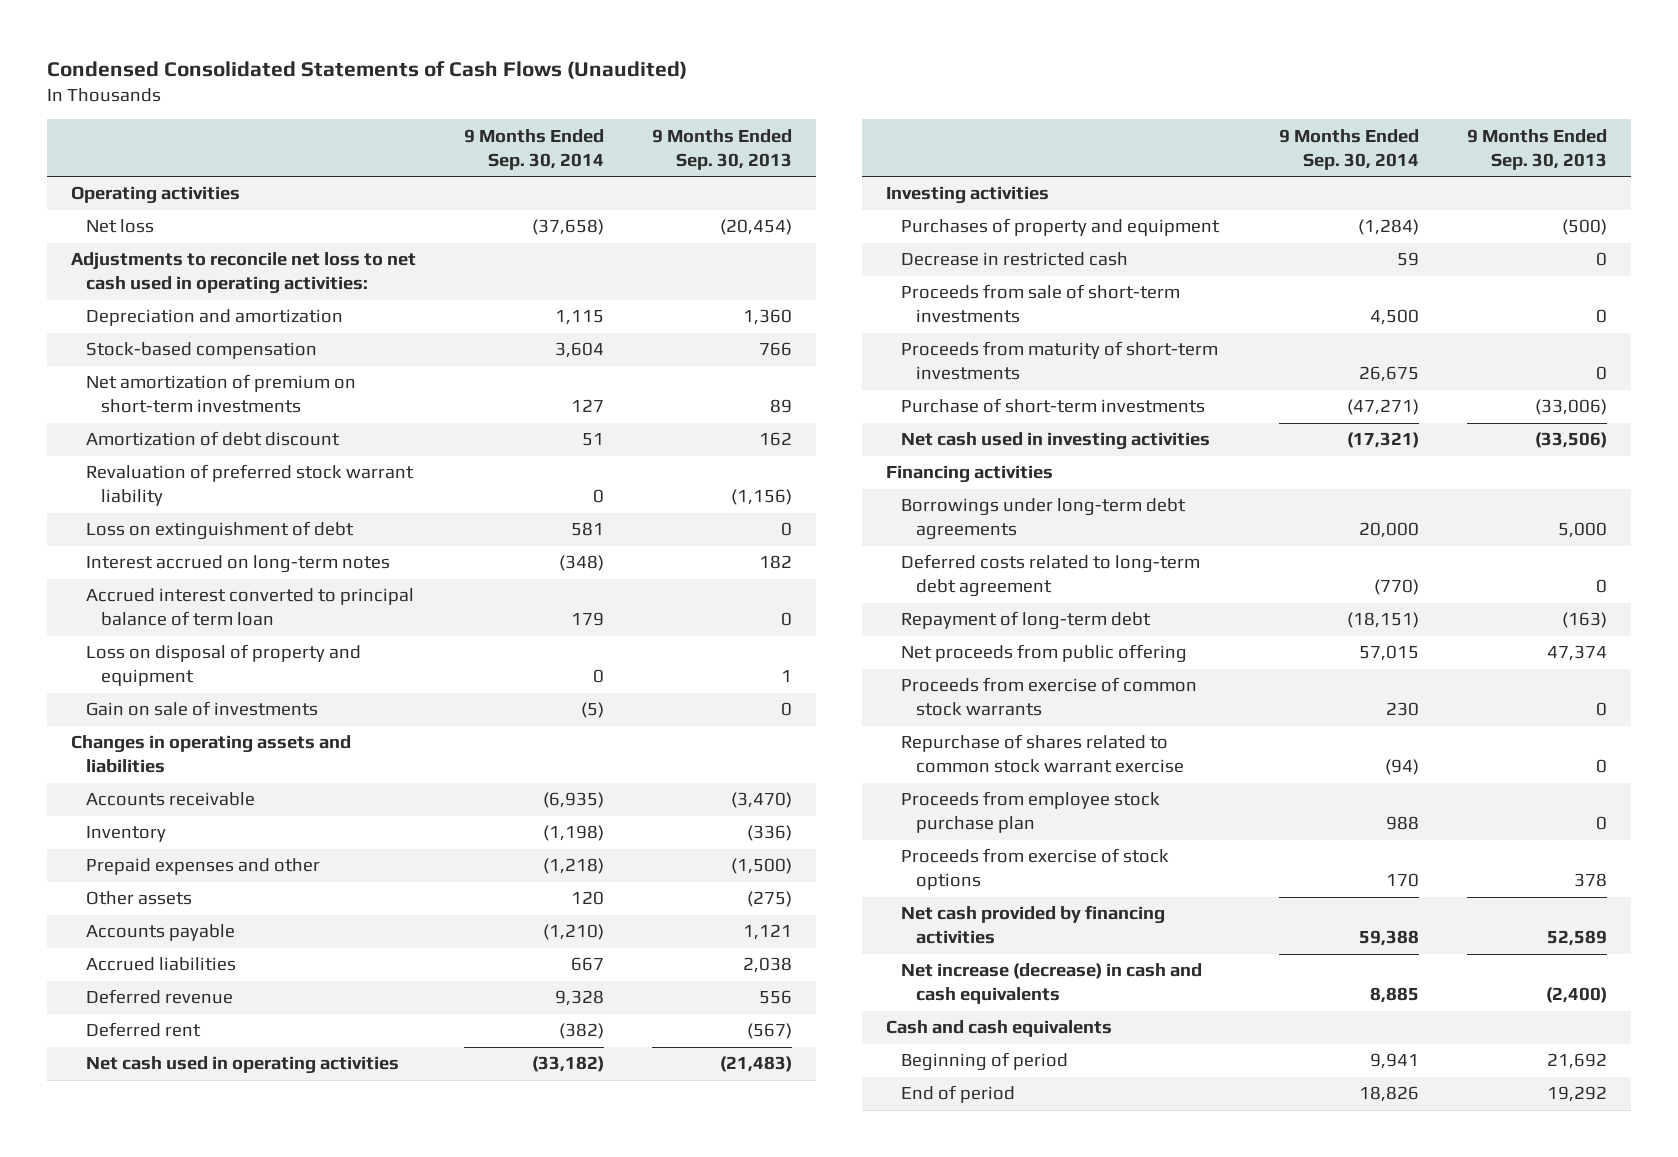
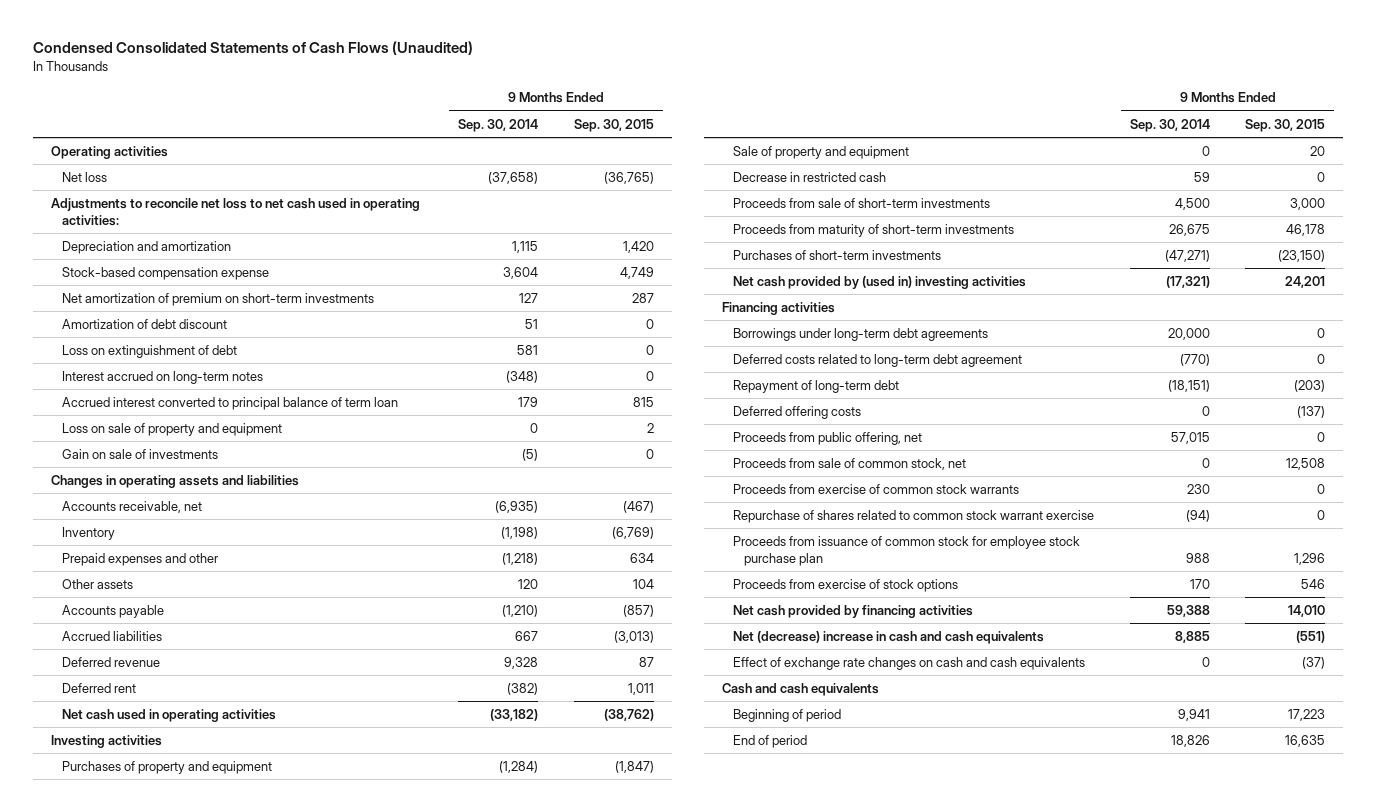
- | 9 Months Ended Sep. 30, 2014 | 9 Months Ended Sep. 30, 2013
+ | 9 Months Ended Sep. 30, 2014 | 9 Months Ended Sep. 30, 2015
- Stock-based compensation | 3,604 | 766
+ Stock-based compensation expense | 3,604 | 4,749
- Revaluation of preferred stock warrant liability | 0 | (1,156)
- Loss on disposal of property and equipment | 0 | 1
+ Loss on sale of property and equipment | 0 | 2
- Accounts receivable | (6,935) | (3,470)
+ Accounts receivable, net | (6,935) | (467)
+ Sale of property and equipment | 0 | 20
- Purchase of short-term investments | (47,271) | (33,006)
- Net cash used in investing activities | (17,321) | (33,506)
+ Purchases of short-term investments | (47,271) | (23,150)
+ Net cash provided by (used in) investing activities | (17,321) | 24,201
- Net proceeds from public offering | 57,015 | 47,374
+ Deferred offering costs | 0 | (137)
+ Proceeds from public offering, net | 57,015 | 0
+ Proceeds from sale of common stock, net | 0 | 12,508
- Proceeds from employee stock purchase plan | 988 | 0
+ Proceeds from issuance of common stock for employee stock purchase plan | 988 | 1,296
- Net increase (decrease) in cash and cash equivalents | 8,885 | (2,400)
+ Net (decrease) increase in cash and cash equivalents | 8,885 | (551)
+ Effect of exchange rate changes on cash and cash equivalents | 0 | (37)

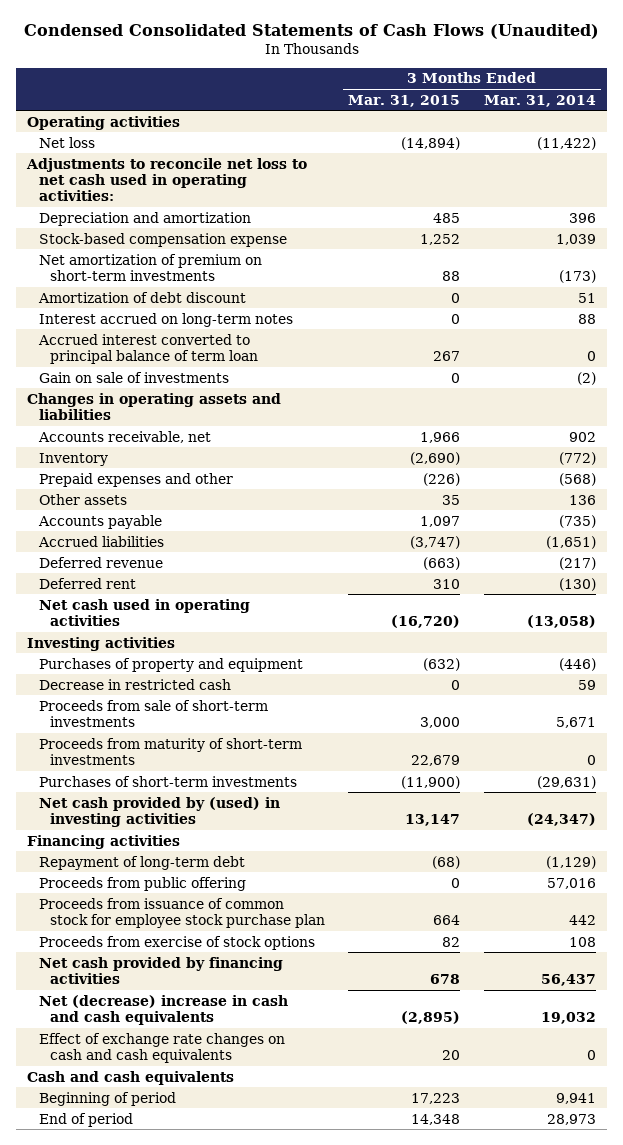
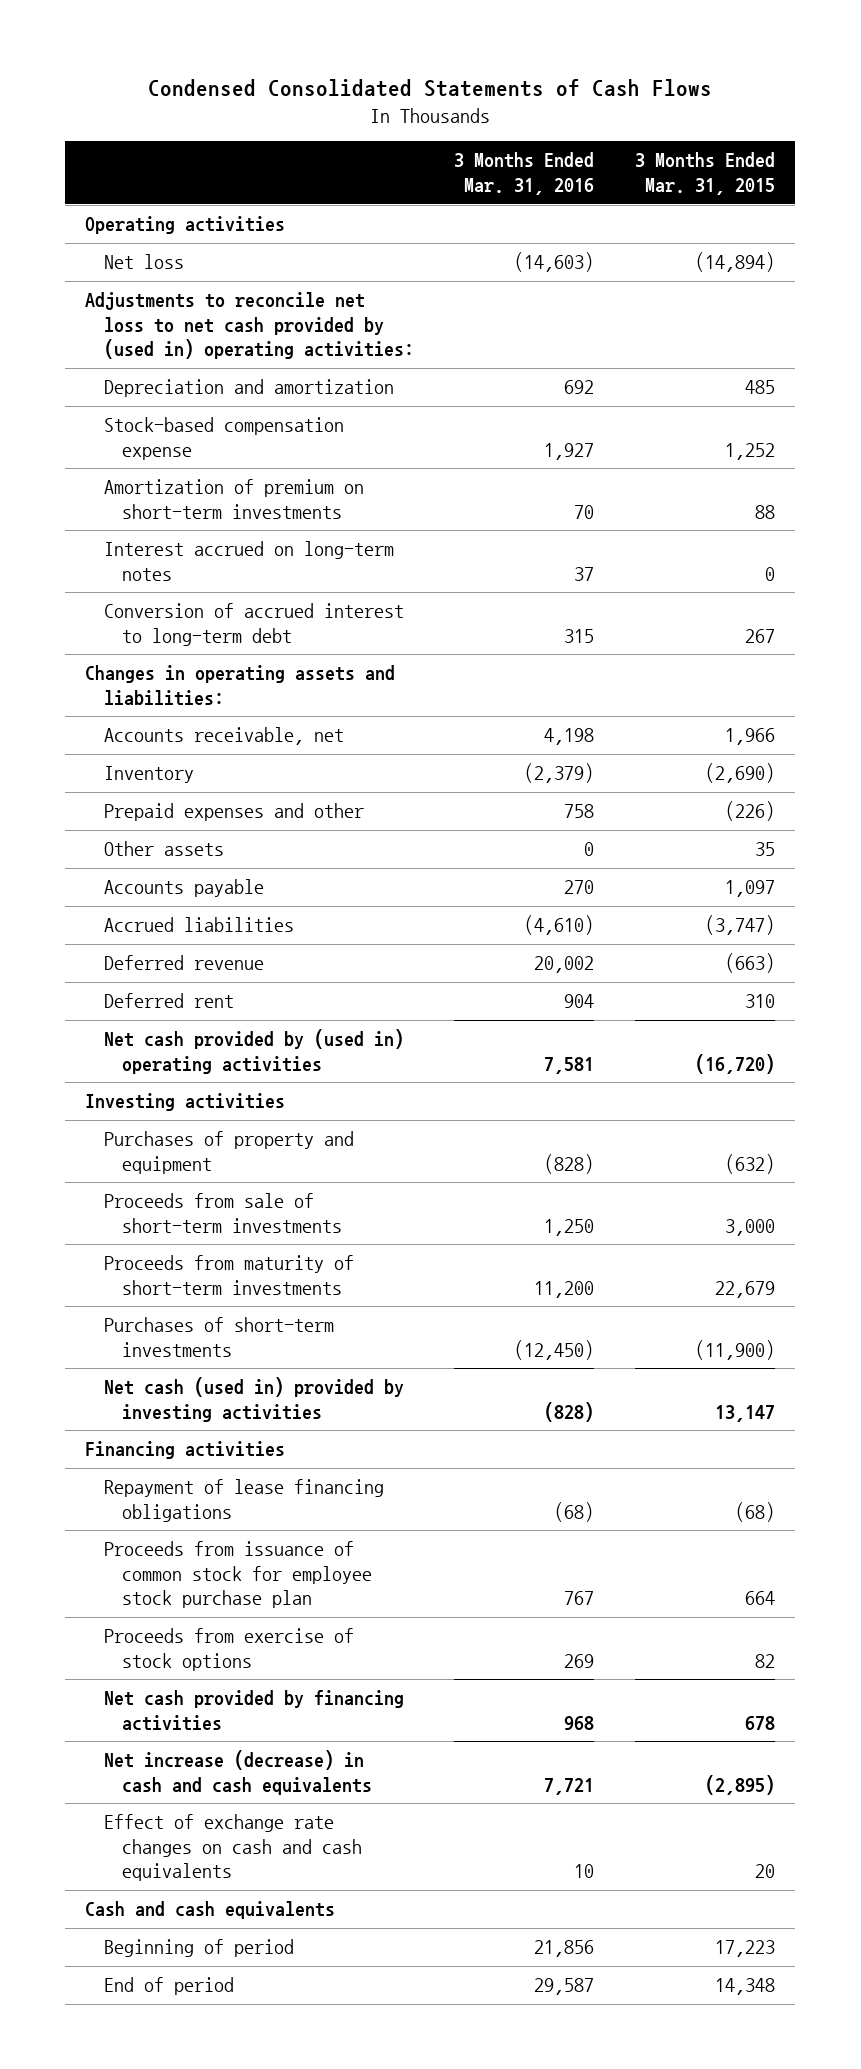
- Condensed Consolidated Statements of Cash Flows (Unaudited)
+ Condensed Consolidated Statements of Cash Flows
- | 3 Months Ended Mar. 31, 2015 | 3 Months Ended Mar. 31, 2014
+ | 3 Months Ended Mar. 31, 2016 | 3 Months Ended Mar. 31, 2015
- Adjustments to reconcile net loss to net cash used in operating activities:
+ Adjustments to reconcile net loss to net cash provided by (used in) operating activities:
- Net amortization of premium on short-term investments | 88 | (173)
- Amortization of debt discount | 0 | 51
+ Amortization of premium on short-term investments | 70 | 88
- Accrued interest converted to principal balance of term loan | 267 | 0
- Gain on sale of investments | 0 | (2)
- Changes in operating assets and liabilities
+ Conversion of accrued interest to long-term debt | 315 | 267
+ Changes in operating assets and liabilities:
- Net cash used in operating activities | (16,720) | (13,058)
+ Net cash provided by (used in) operating activities | 7,581 | (16,720)
- Decrease in restricted cash | 0 | 59
- Net cash provided by (used) in investing activities | 13,147 | (24,347)
+ Net cash (used in) provided by investing activities | (828) | 13,147
- Repayment of long-term debt | (68) | (1,129)
- Proceeds from public offering | 0 | 57,016
+ Repayment of lease financing obligations | (68) | (68)
- Net (decrease) increase in cash and cash equivalents | (2,895) | 19,032
+ Net increase (decrease) in cash and cash equivalents | 7,721 | (2,895)

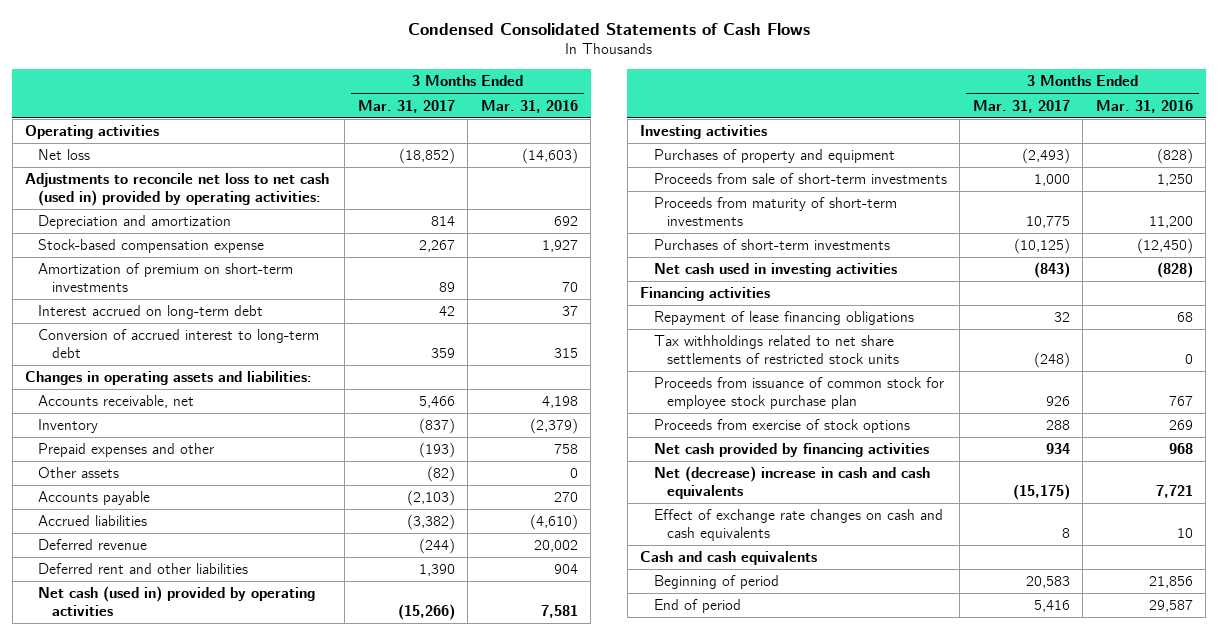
- | 3 Months Ended Mar. 31, 2016 | 3 Months Ended Mar. 31, 2015
+ | 3 Months Ended Mar. 31, 2017 | 3 Months Ended Mar. 31, 2016
- Adjustments to reconcile net loss to net cash provided by (used in) operating activities:
+ Adjustments to reconcile net loss to net cash (used in) provided by operating activities:
- Interest accrued on long-term notes | 37 | 0
+ Interest accrued on long-term debt | 42 | 37
- Deferred rent | 904 | 310
- Net cash provided by (used in) operating activities | 7,581 | (16,720)
+ Deferred rent and other liabilities | 1,390 | 904
+ Net cash (used in) provided by operating activities | (15,266) | 7,581
- Net cash (used in) provided by investing activities | (828) | 13,147
+ Net cash used in investing activities | (843) | (828)
- Repayment of lease financing obligations | (68) | (68)
+ Repayment of lease financing obligations | 32 | 68
+ Tax withholdings related to net share settlements of restricted stock units | (248) | 0
- Net increase (decrease) in cash and cash equivalents | 7,721 | (2,895)
+ Net (decrease) increase in cash and cash equivalents | (15,175) | 7,721

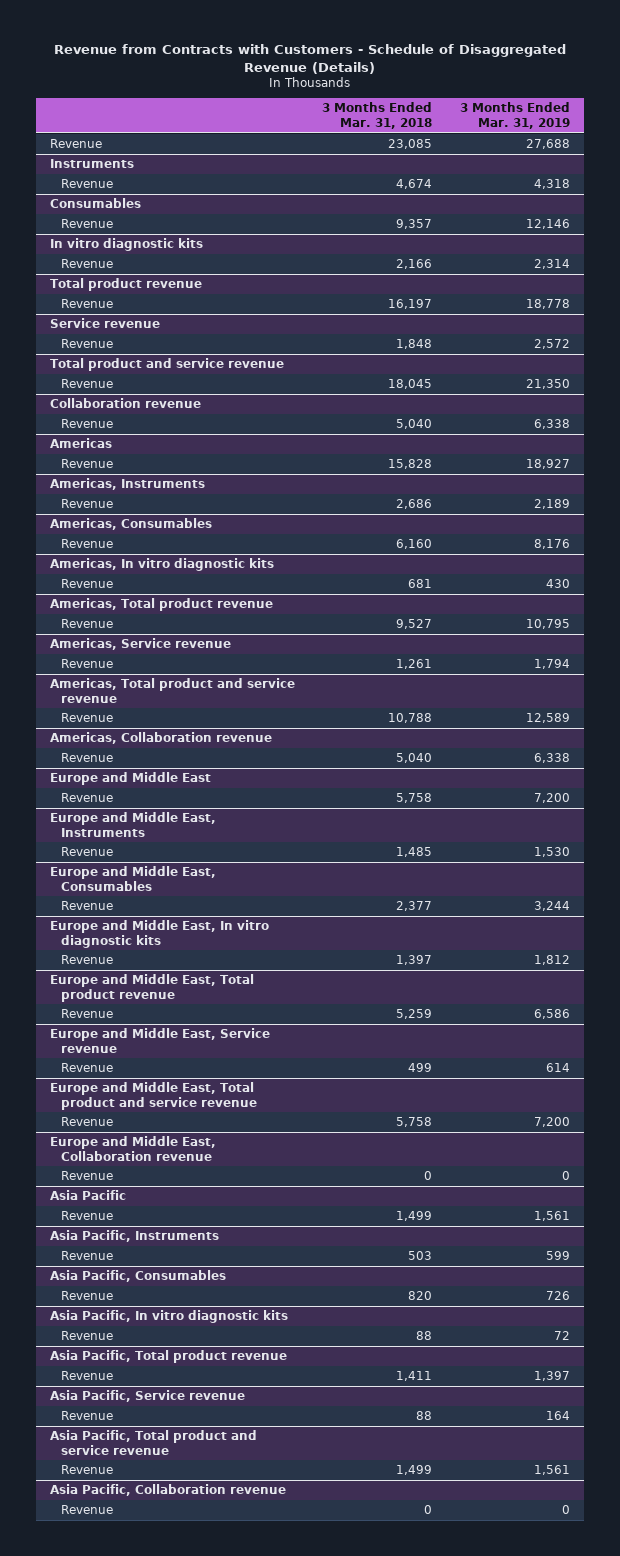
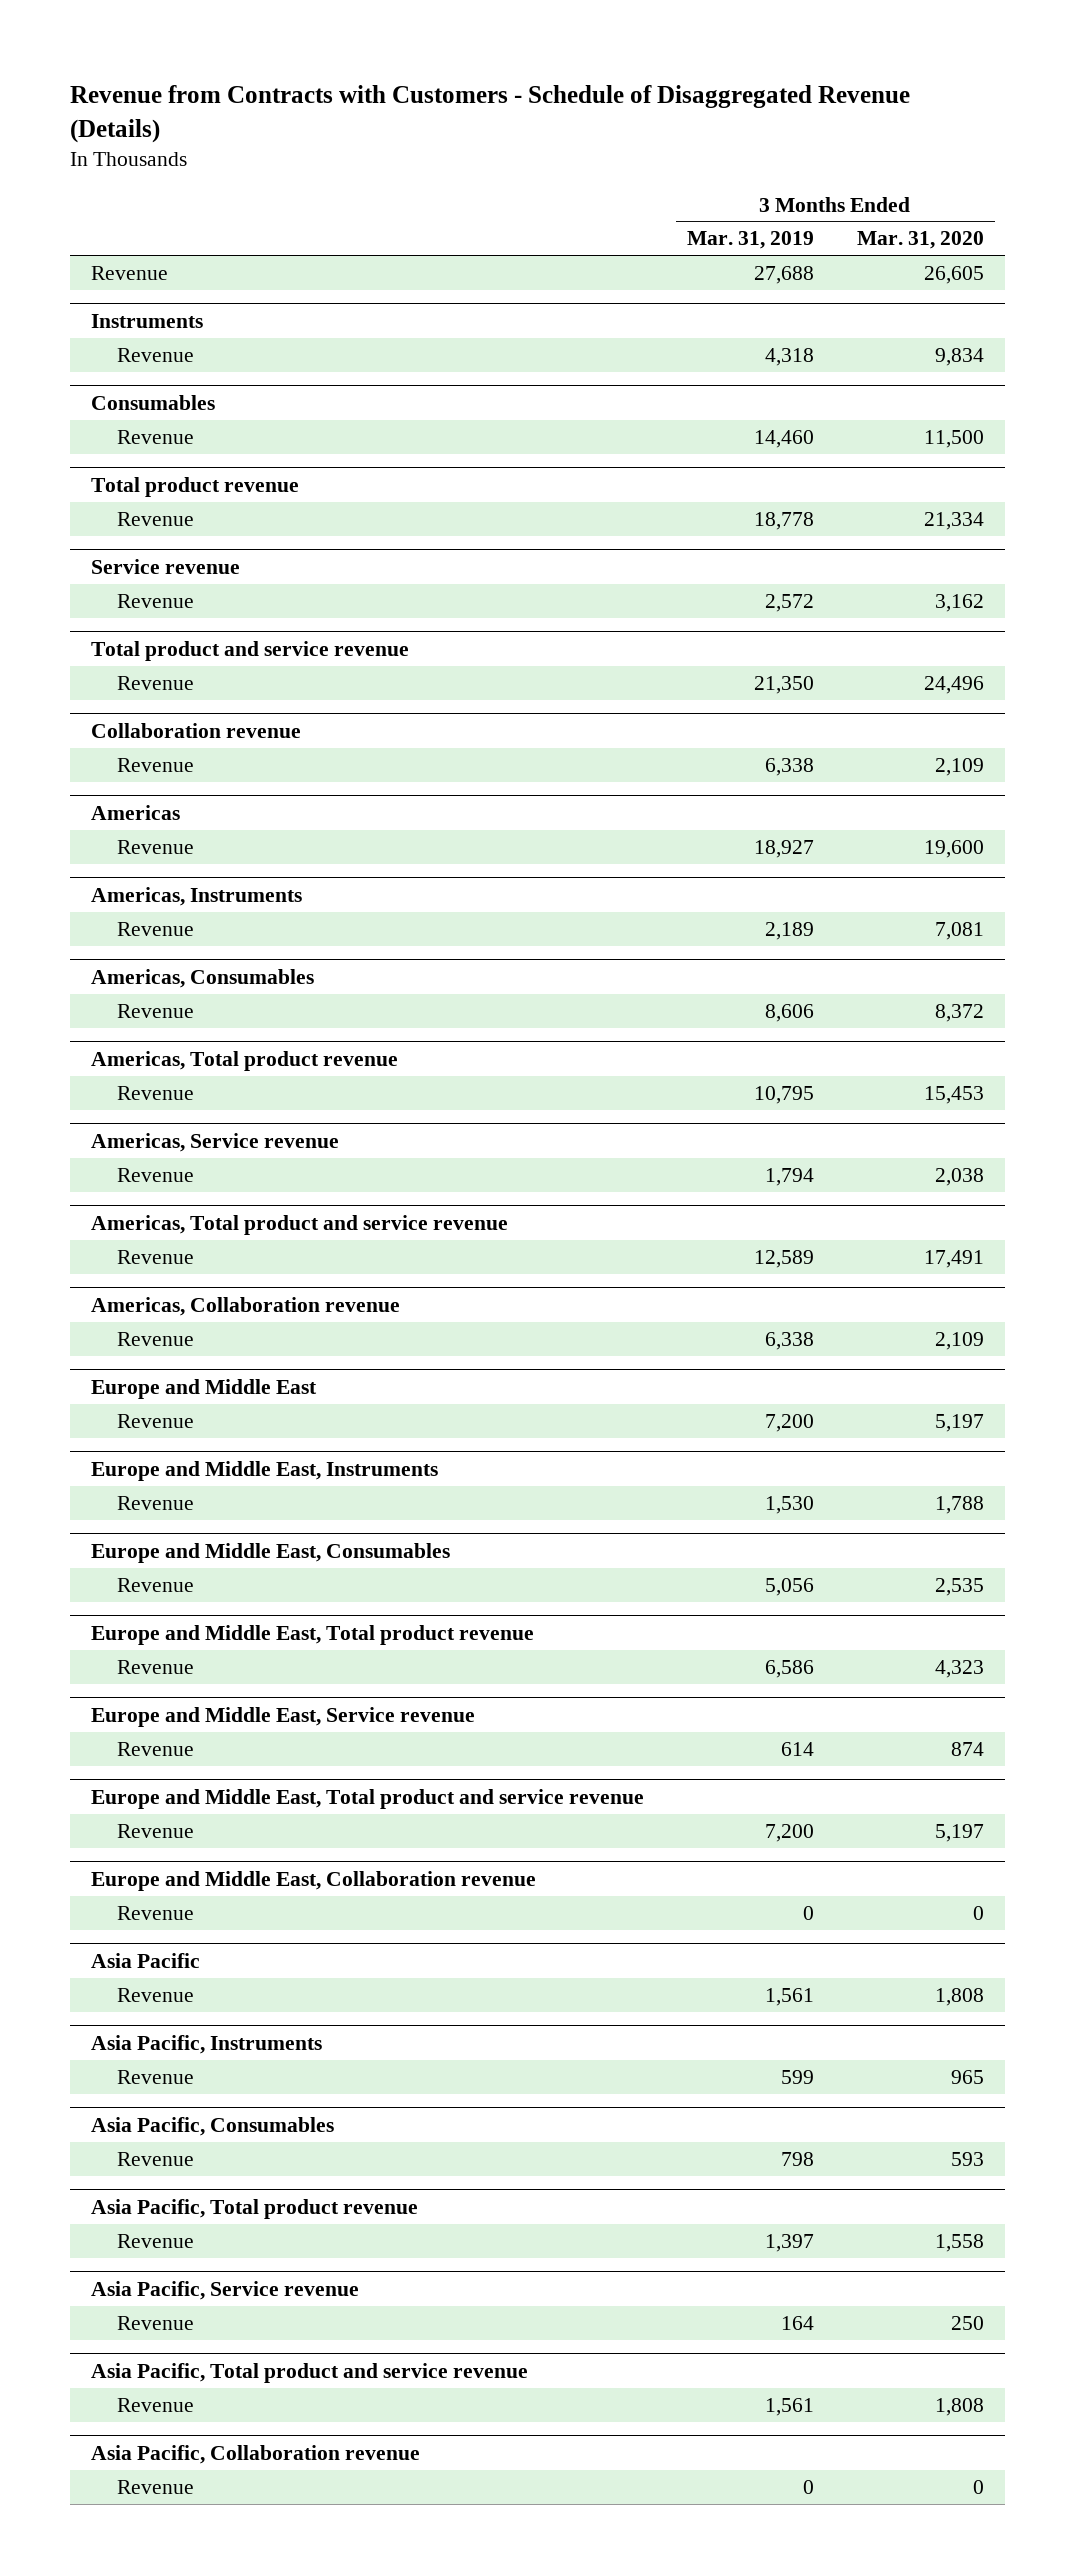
- | 3 Months Ended Mar. 31, 2018 | 3 Months Ended Mar. 31, 2019
+ | 3 Months Ended Mar. 31, 2019 | 3 Months Ended Mar. 31, 2020
@ Consumables
- Revenue | 9,357 | 12,146
- In vitro diagnostic kits
- Revenue | 2,166 | 2,314
@ Consumables
+ Revenue | 14,460 | 11,500
@ Americas, Consumables
- Revenue | 6,160 | 8,176
- Americas, In vitro diagnostic kits
- Revenue | 681 | 430
@ Americas, Consumables
+ Revenue | 8,606 | 8,372
@ Europe and Middle East, Consumables
- Revenue | 2,377 | 3,244
- Europe and Middle East, In vitro diagnostic kits
- Revenue | 1,397 | 1,812
@ Europe and Middle East, Consumables
+ Revenue | 5,056 | 2,535
@ Asia Pacific, Consumables
- Revenue | 820 | 726
- Asia Pacific, In vitro diagnostic kits
- Revenue | 88 | 72
@ Asia Pacific, Consumables
+ Revenue | 798 | 593

